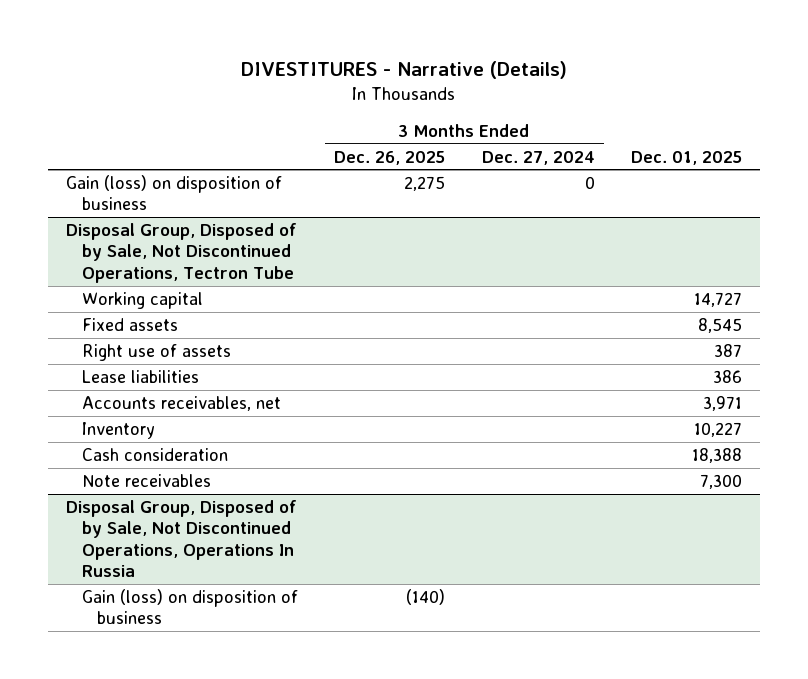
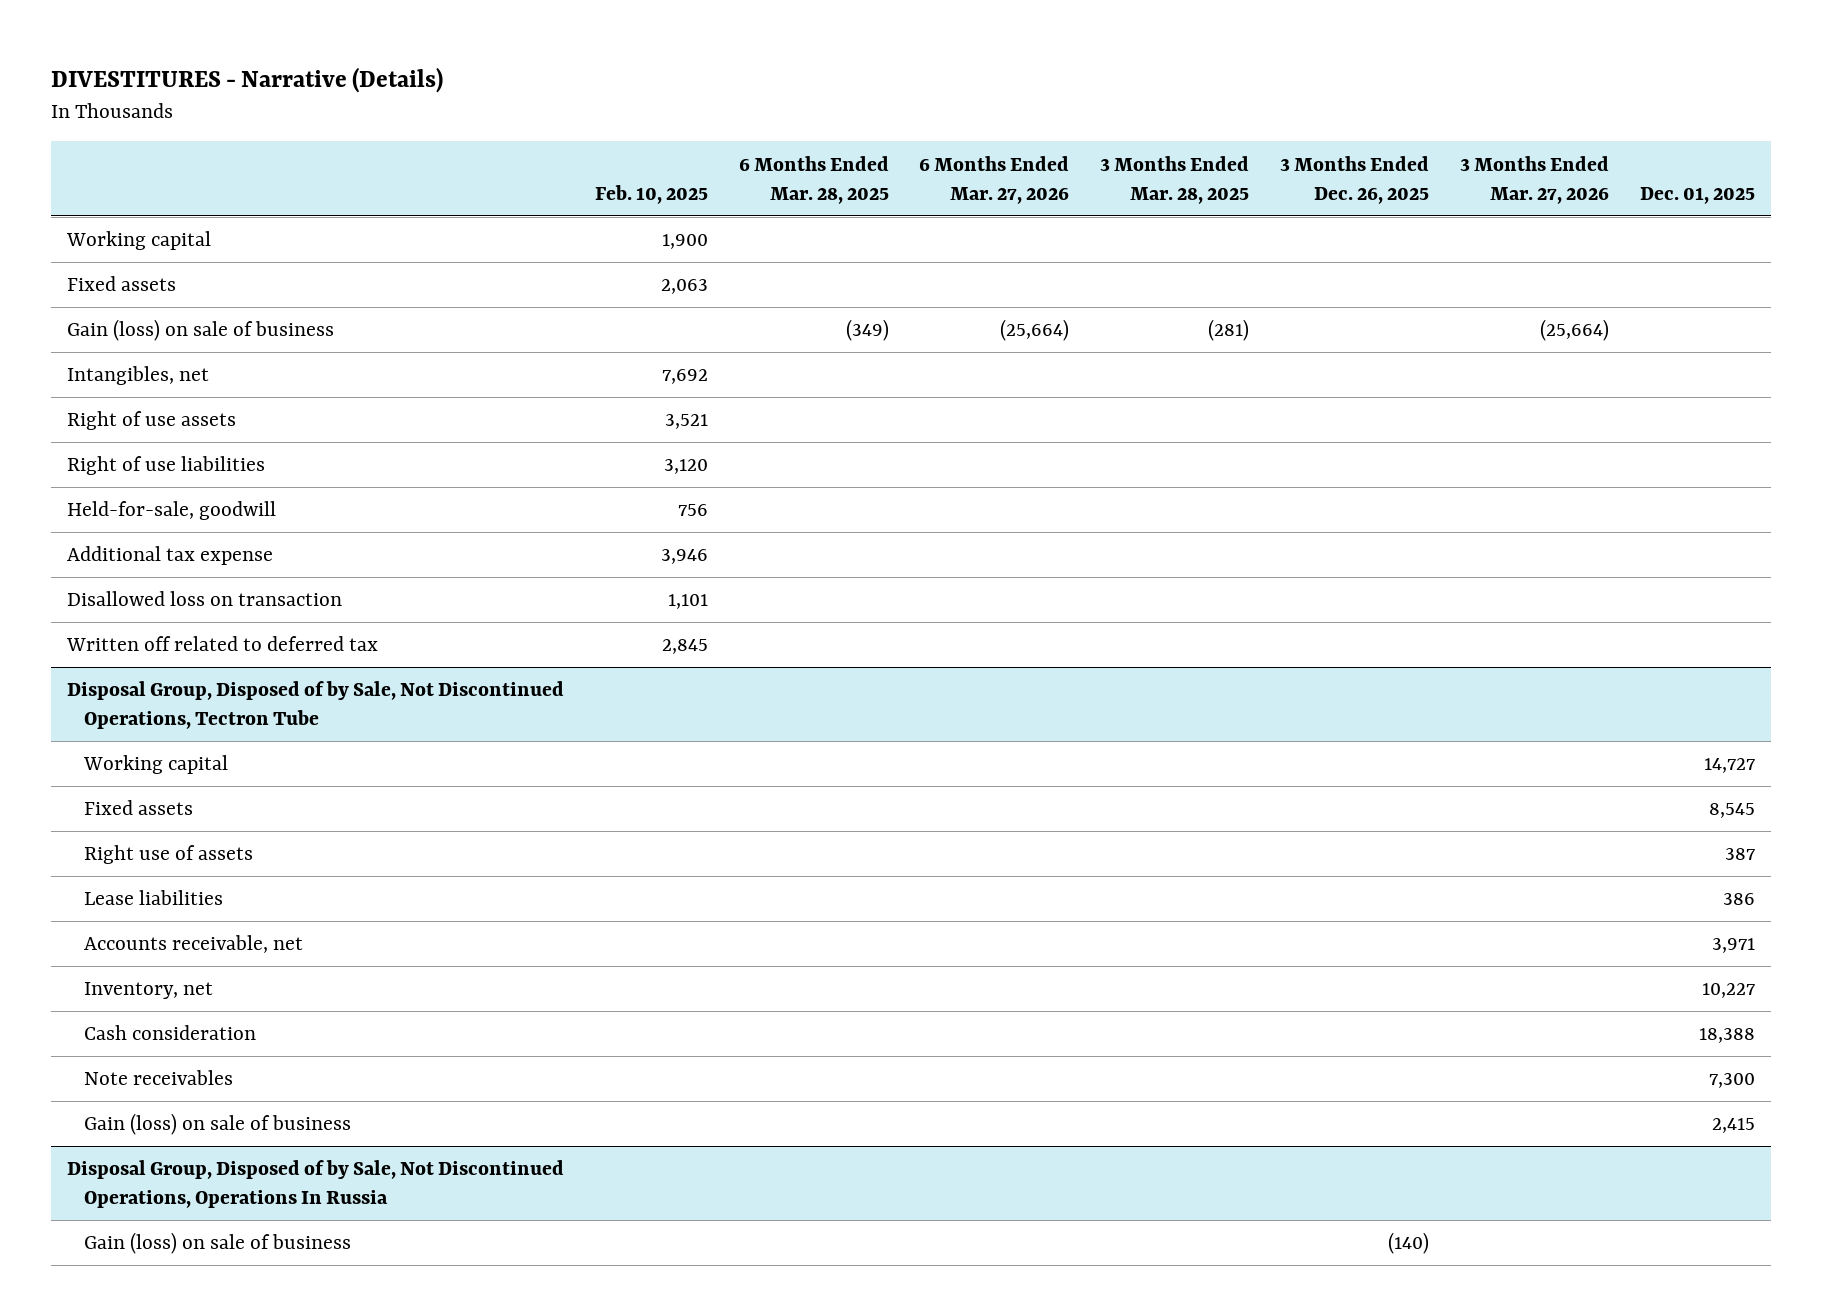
- | 3 Months Ended Dec. 26, 2025 | 3 Months Ended Dec. 27, 2024 | Dec. 01, 2025
+ | Feb. 10, 2025 | 6 Months Ended Mar. 28, 2025 | 6 Months Ended Mar. 27, 2026 | 3 Months Ended Mar. 28, 2025 | 3 Months Ended Dec. 26, 2025 | 3 Months Ended Mar. 27, 2026 | Dec. 01, 2025
- Gain (loss) on disposition of business | 2,275 | 0 |
+ Working capital | 1,900 | | | | | |
+ Fixed assets | 2,063 | | | | | |
+ Gain (loss) on sale of business | | (349) | (25,664) | (281) | | (25,664) |
+ Intangibles, net | 7,692 | | | | | |
+ Right of use assets | 3,521 | | | | | |
+ Right of use liabilities | 3,120 | | | | | |
+ Held-for-sale, goodwill | 756 | | | | | |
+ Additional tax expense | 3,946 | | | | | |
+ Disallowed loss on transaction | 1,101 | | | | | |
+ Written off related to deferred tax | 2,845 | | | | | |
@ Disposal Group, Disposed of by Sale, Not Discontinued Operations, Tectron Tube
- Accounts receivables, net | | | 3,971
- Inventory | | | 10,227
+ Accounts receivable, net | | | | | | | 3,971
+ Inventory, net | | | | | | | 10,227
+ Gain (loss) on sale of business | | | | | | | 2,415
@ Disposal Group, Disposed of by Sale, Not Discontinued Operations, Operations In Russia
- Gain (loss) on disposition of business | (140) | |
+ Gain (loss) on sale of business | | | | | (140) | |

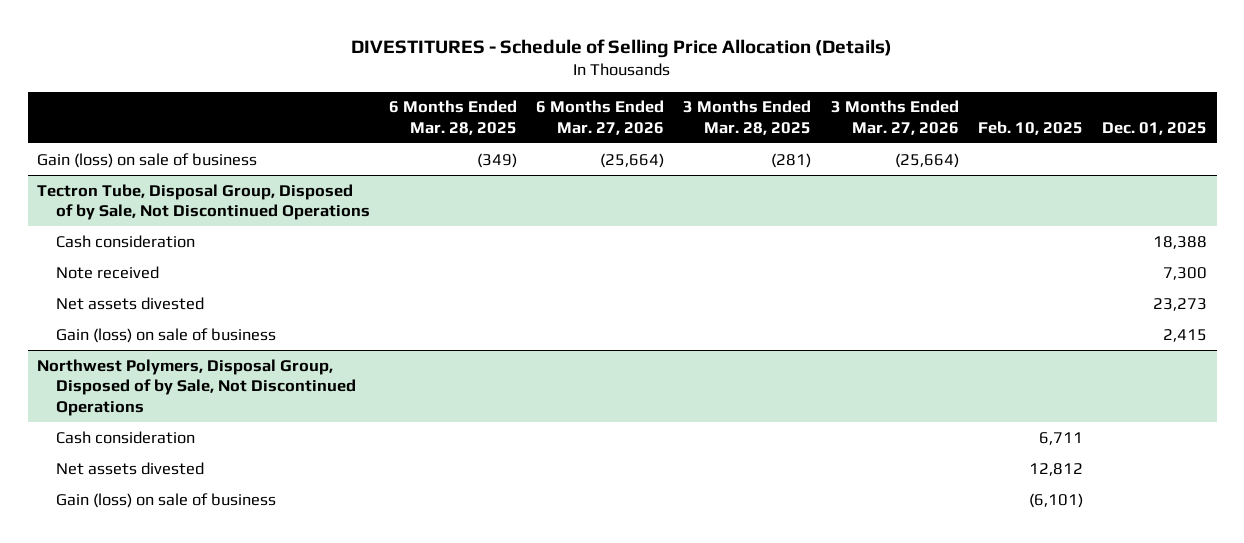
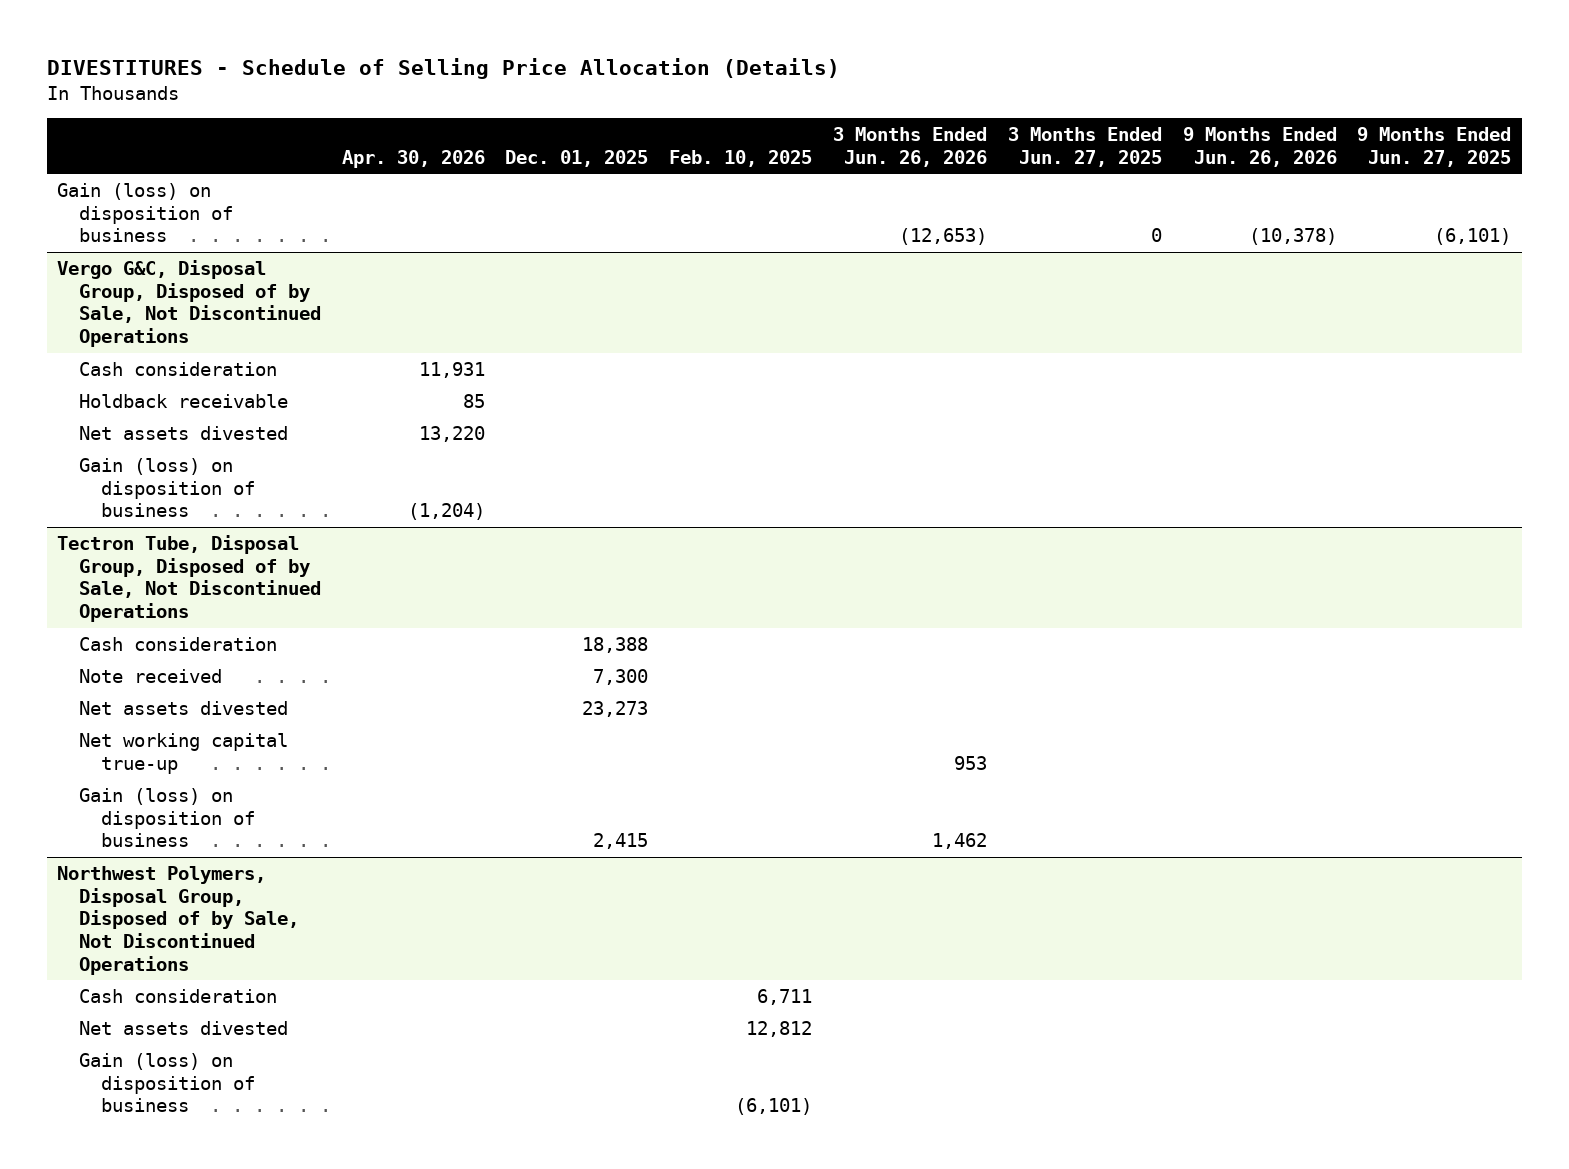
- | 6 Months Ended Mar. 28, 2025 | 6 Months Ended Mar. 27, 2026 | 3 Months Ended Mar. 28, 2025 | 3 Months Ended Mar. 27, 2026 | Feb. 10, 2025 | Dec. 01, 2025
+ | Apr. 30, 2026 | Dec. 01, 2025 | Feb. 10, 2025 | 3 Months Ended Jun. 26, 2026 | 3 Months Ended Jun. 27, 2025 | 9 Months Ended Jun. 26, 2026 | 9 Months Ended Jun. 27, 2025
- Gain (loss) on sale of business | (349) | (25,664) | (281) | (25,664) | |
+ Gain (loss) on disposition of business | | | | (12,653) | 0 | (10,378) | (6,101)
+ Vergo G&C, Disposal Group, Disposed of by Sale, Not Discontinued Operations
+ Cash consideration | 11,931 | | | | | |
+ Holdback receivable | 85 | | | | | |
+ Net assets divested | 13,220 | | | | | |
+ Gain (loss) on disposition of business | (1,204) | | | | | |
@ Tectron Tube, Disposal Group, Disposed of by Sale, Not Discontinued Operations
- Gain (loss) on sale of business | | | | | | 2,415
+ Net working capital true-up | | | | 953 | | |
+ Gain (loss) on disposition of business | | 2,415 | | 1,462 | | |
@ Northwest Polymers, Disposal Group, Disposed of by Sale, Not Discontinued Operations
- Gain (loss) on sale of business | | | | | (6,101) |
+ Gain (loss) on disposition of business | | | (6,101) | | | |

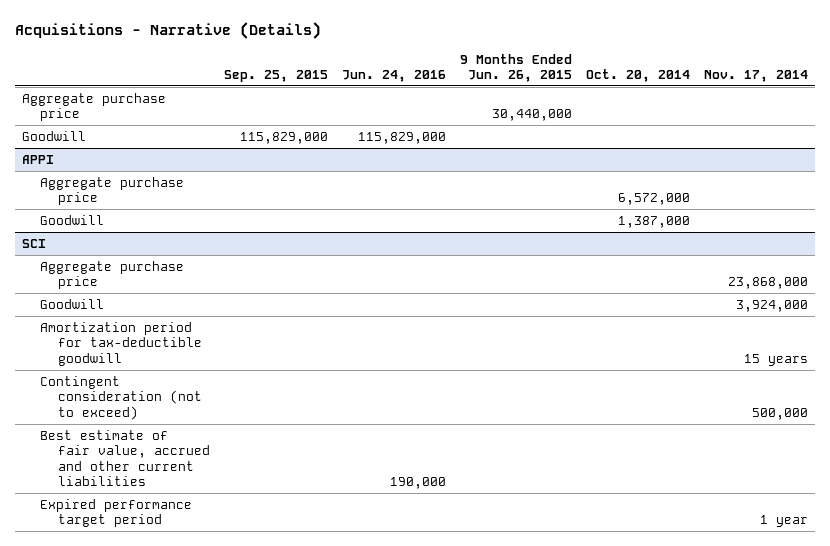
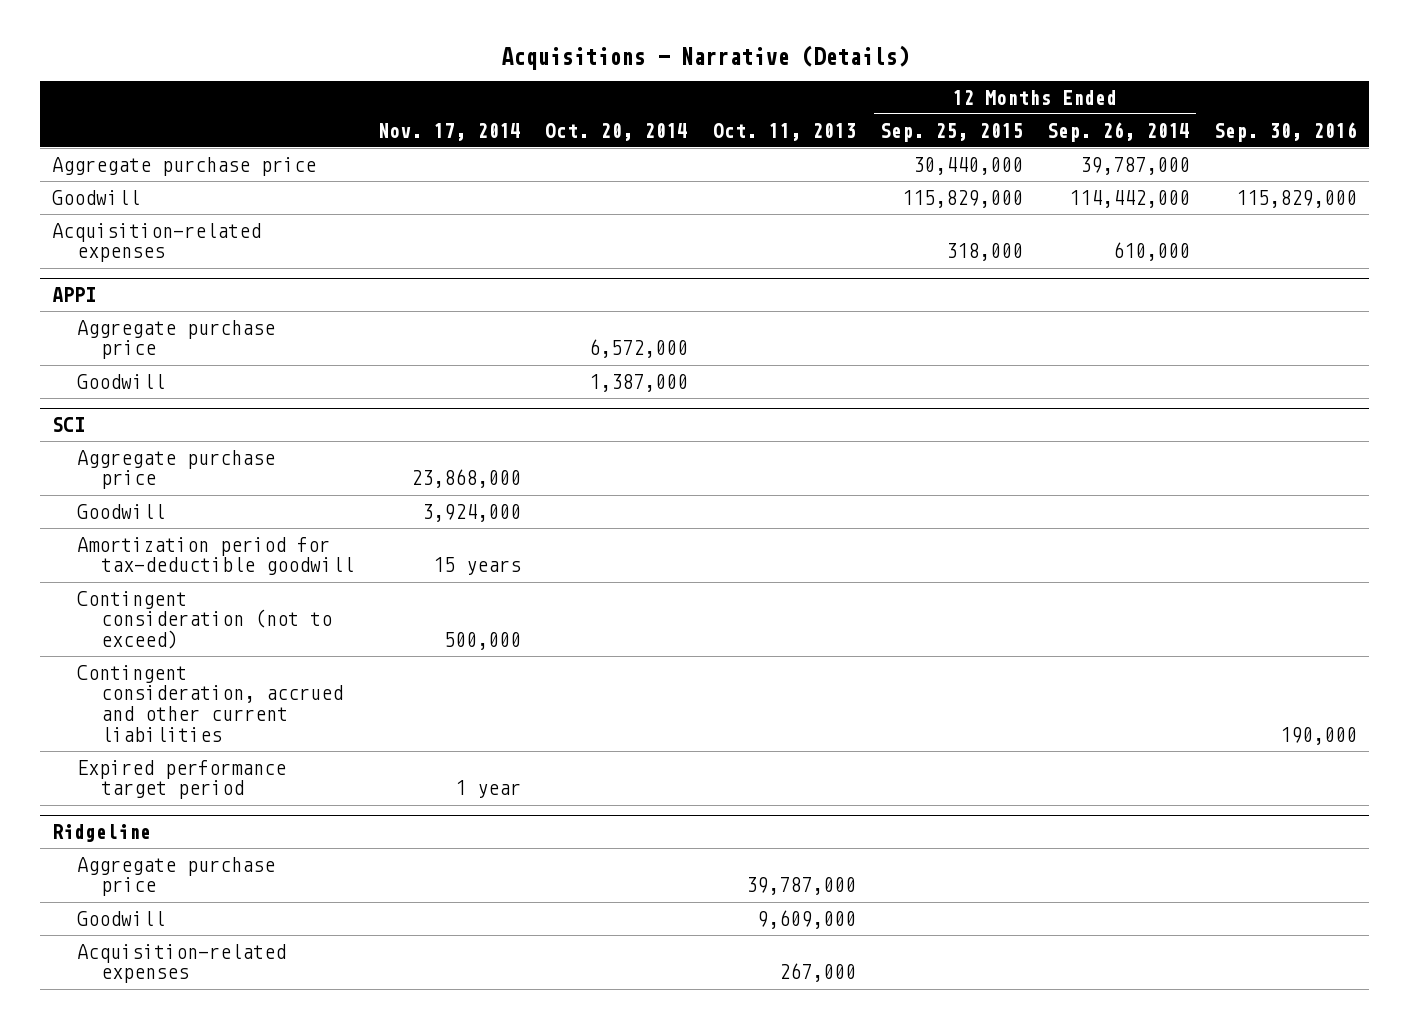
- | Sep. 25, 2015 | Jun. 24, 2016 | 9 Months Ended Jun. 26, 2015 | Oct. 20, 2014 | Nov. 17, 2014
+ | Nov. 17, 2014 | Oct. 20, 2014 | Oct. 11, 2013 | 12 Months Ended Sep. 25, 2015 | 12 Months Ended Sep. 26, 2014 | Sep. 30, 2016
+ Acquisition-related expenses | | | | 318,000 | 610,000 |
@ SCI
- Best estimate of fair value, accrued and other current liabilities | | 190,000 | | |
+ Contingent consideration, accrued and other current liabilities | | | | | | 190,000
+ Ridgeline
+ Aggregate purchase price | | | 39,787,000 | | |
+ Goodwill | | | 9,609,000 | | |
+ Acquisition-related expenses | | | 267,000 | | |

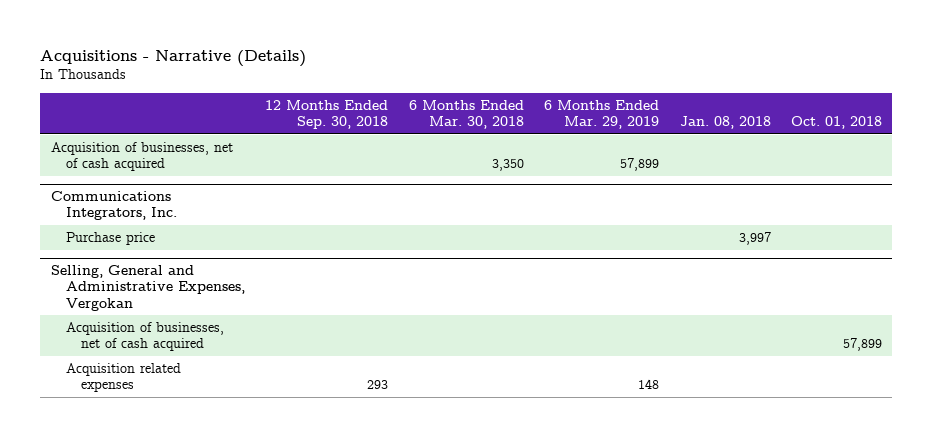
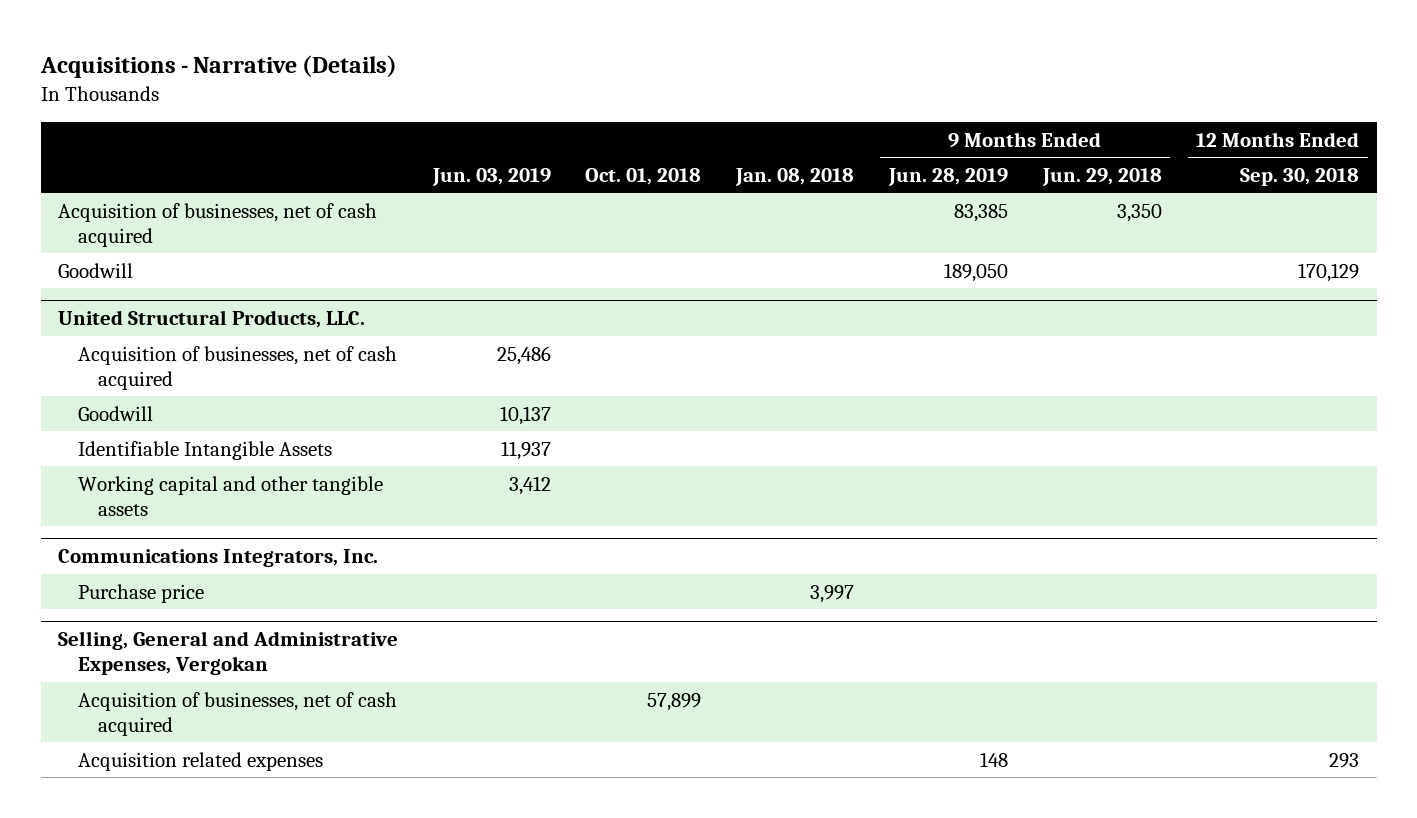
- | 12 Months Ended Sep. 30, 2018 | 6 Months Ended Mar. 30, 2018 | 6 Months Ended Mar. 29, 2019 | Jan. 08, 2018 | Oct. 01, 2018
+ | Jun. 03, 2019 | Oct. 01, 2018 | Jan. 08, 2018 | 9 Months Ended Jun. 28, 2019 | 9 Months Ended Jun. 29, 2018 | 12 Months Ended Sep. 30, 2018
+ Goodwill | | | | 189,050 | | 170,129
+ United Structural Products, LLC.
+ Acquisition of businesses, net of cash acquired | 25,486 | | | | |
+ Goodwill | 10,137 | | | | |
+ Identifiable Intangible Assets | 11,937 | | | | |
+ Working capital and other tangible assets | 3,412 | | | | |

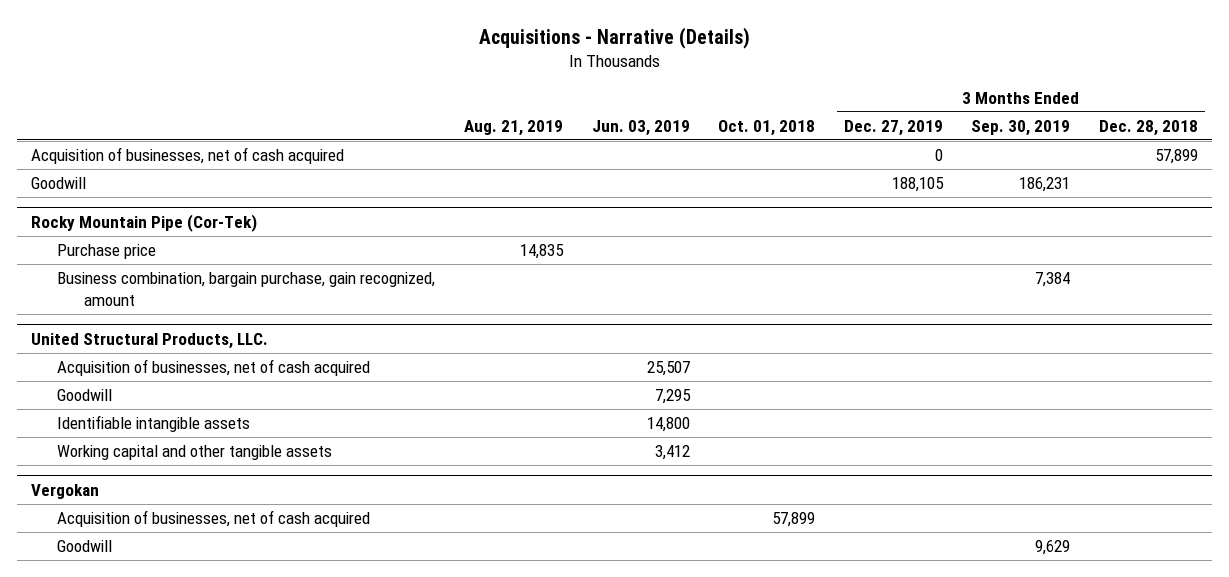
- | Jun. 03, 2019 | Oct. 01, 2018 | Jan. 08, 2018 | 9 Months Ended Jun. 28, 2019 | 9 Months Ended Jun. 29, 2018 | 12 Months Ended Sep. 30, 2018
+ | Aug. 21, 2019 | Jun. 03, 2019 | Oct. 01, 2018 | 3 Months Ended Dec. 27, 2019 | 3 Months Ended Sep. 30, 2019 | 3 Months Ended Dec. 28, 2018
+ Rocky Mountain Pipe (Cor-Tek)
+ Purchase price | 14,835 | | | | |
+ Business combination, bargain purchase, gain recognized, amount | | | | | 7,384 |
@ United Structural Products, LLC.
- Acquisition of businesses, net of cash acquired | 25,486 | | | | |
- Goodwill | 10,137 | | | | |
- Identifiable Intangible Assets | 11,937 | | | | |
+ Acquisition of businesses, net of cash acquired | | 25,507 | | | |
+ Goodwill | | 7,295 | | | |
+ Identifiable intangible assets | | 14,800 | | | |
- Communications Integrators, Inc.
- Purchase price | | | 3,997 | | |
- Selling, General and Administrative Expenses, Vergokan
+ Vergokan
- Acquisition related expenses | | | | 148 | | 293
+ Goodwill | | | | | 9,629 |

